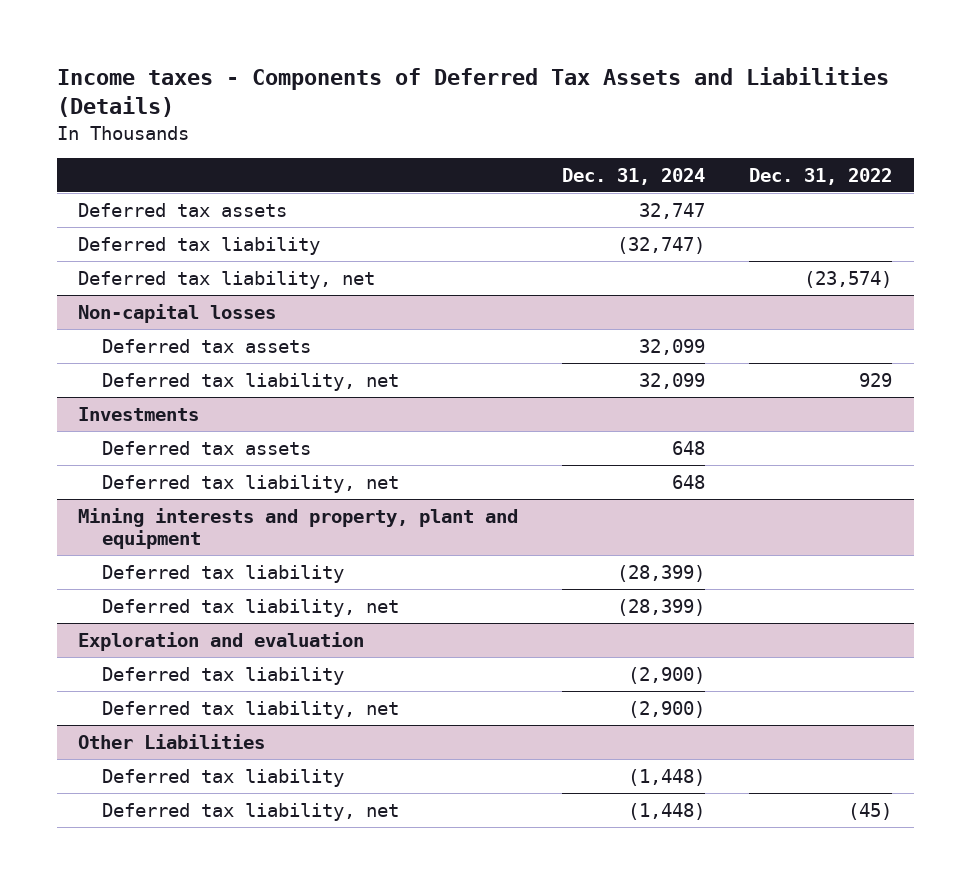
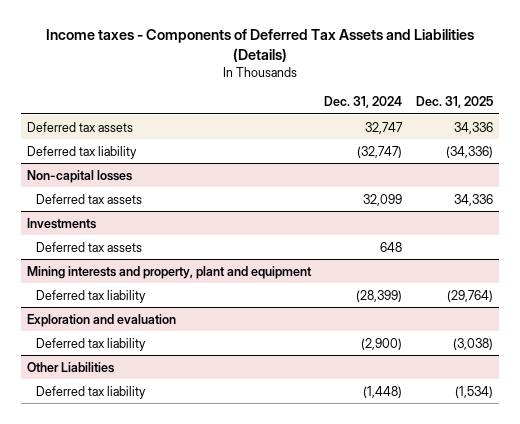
- | Dec. 31, 2024 | Dec. 31, 2022
+ | Dec. 31, 2024 | Dec. 31, 2025
- Deferred tax liability, net | | (23,574)
@ Non-capital losses
- Deferred tax liability, net | 32,099 | 929
@ Investments
- Deferred tax liability, net | 648 |
@ Mining interests and property, plant and equipment
- Deferred tax liability, net | (28,399) |
@ Exploration and evaluation
- Deferred tax liability, net | (2,900) |
@ Other Liabilities
- Deferred tax liability, net | (1,448) | (45)

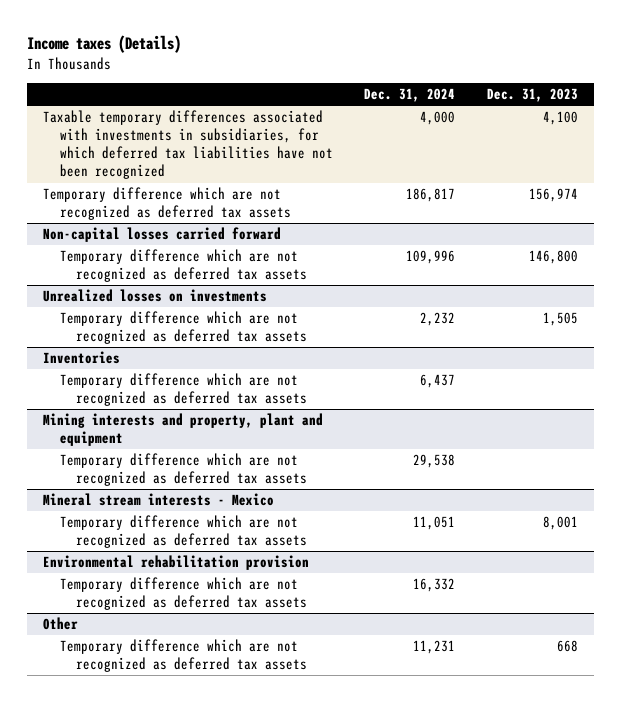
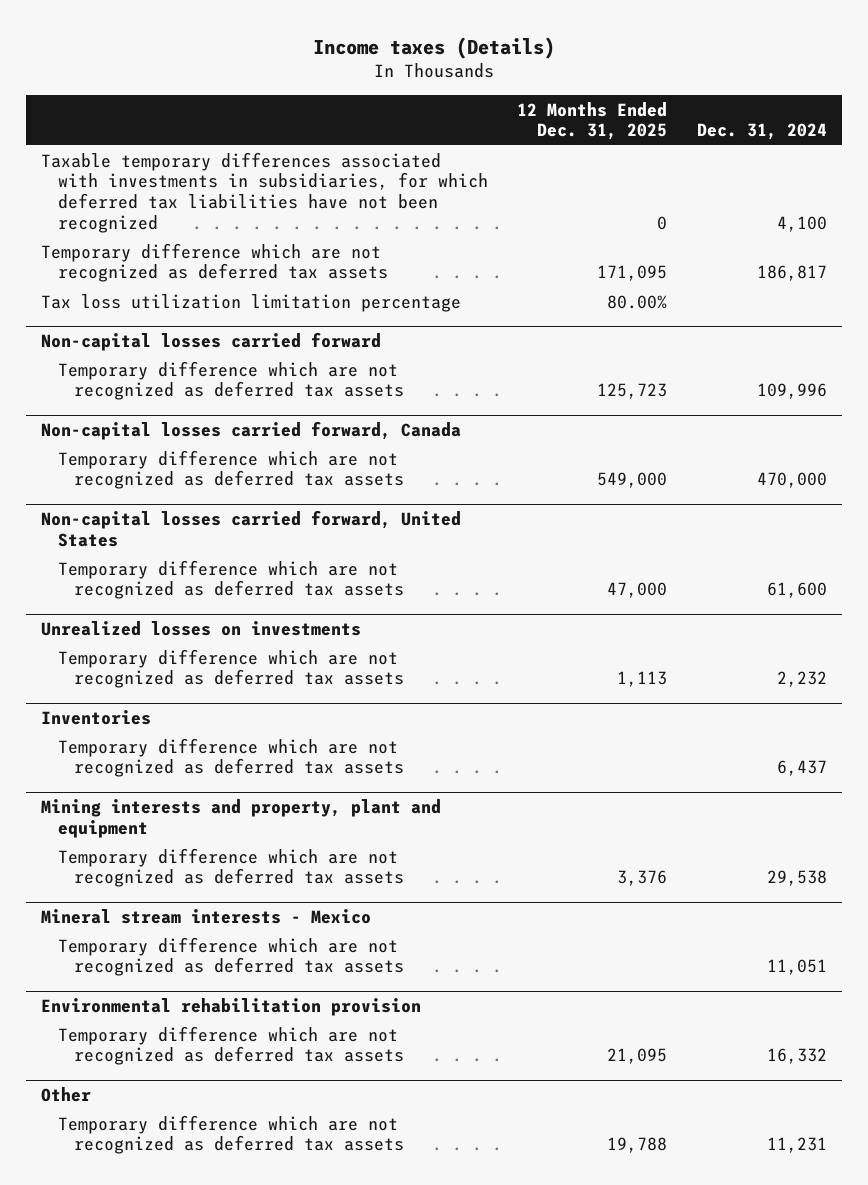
- | Dec. 31, 2024 | Dec. 31, 2023
+ | 12 Months Ended Dec. 31, 2025 | Dec. 31, 2024
- Taxable temporary differences associated with investments in subsidiaries, for which deferred tax liabilities have not been recognized | 4,000 | 4,100
+ Taxable temporary differences associated with investments in subsidiaries, for which deferred tax liabilities have not been recognized | 0 | 4,100
+ Tax loss utilization limitation percentage | 80.00% |
+ Non-capital losses carried forward, Canada
+ Temporary difference which are not recognized as deferred tax assets | 549,000 | 470,000
+ Non-capital losses carried forward, United States
+ Temporary difference which are not recognized as deferred tax assets | 47,000 | 61,600

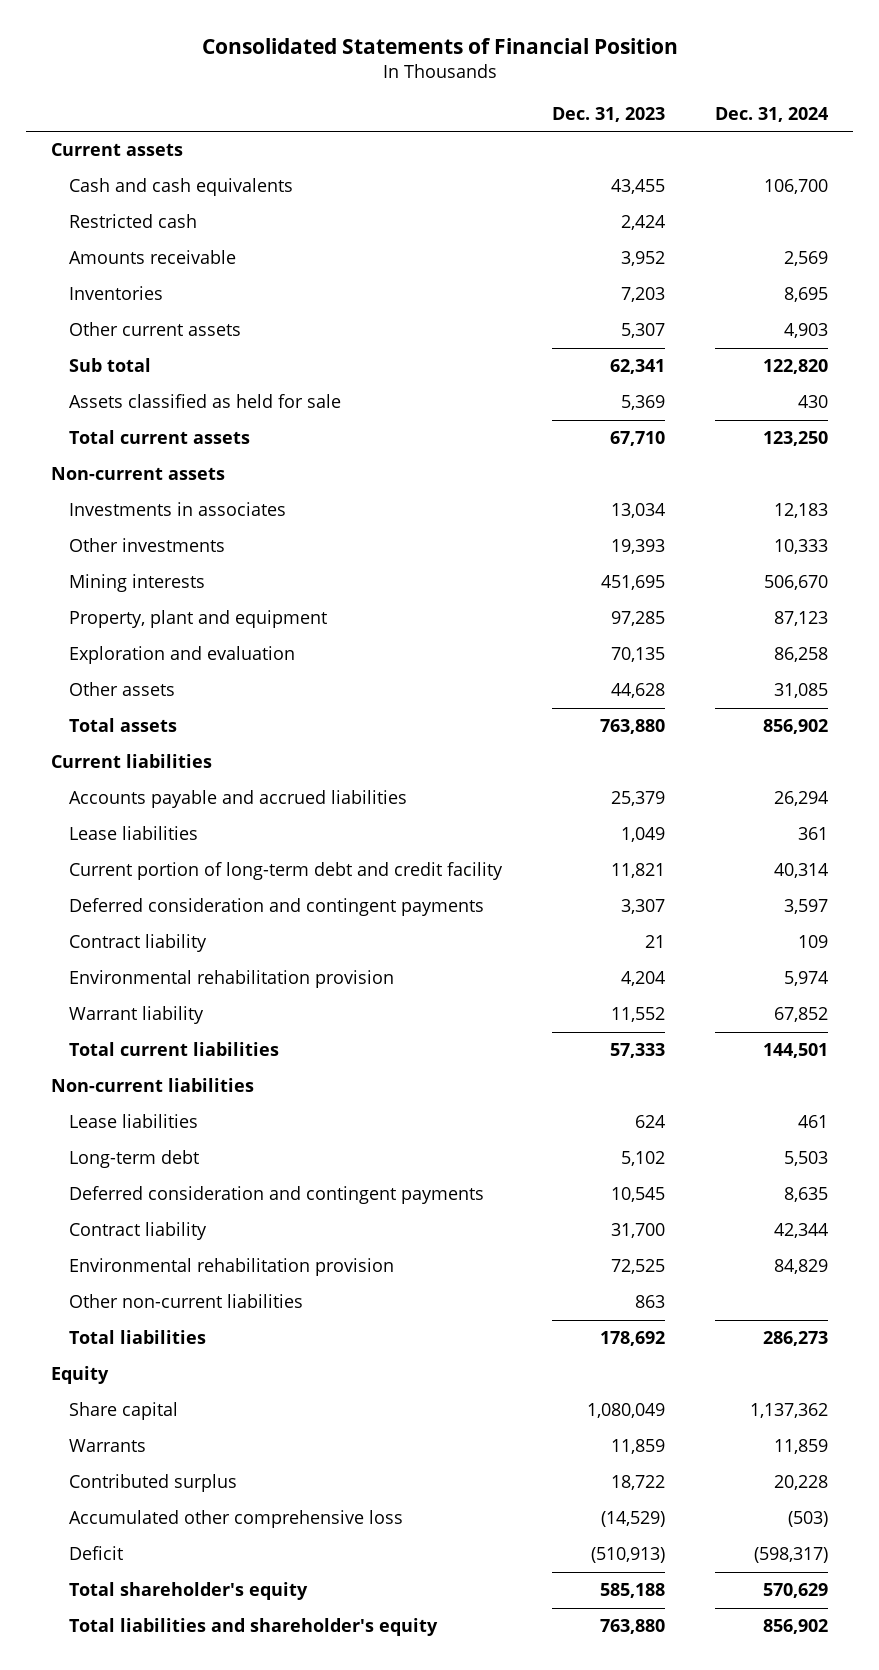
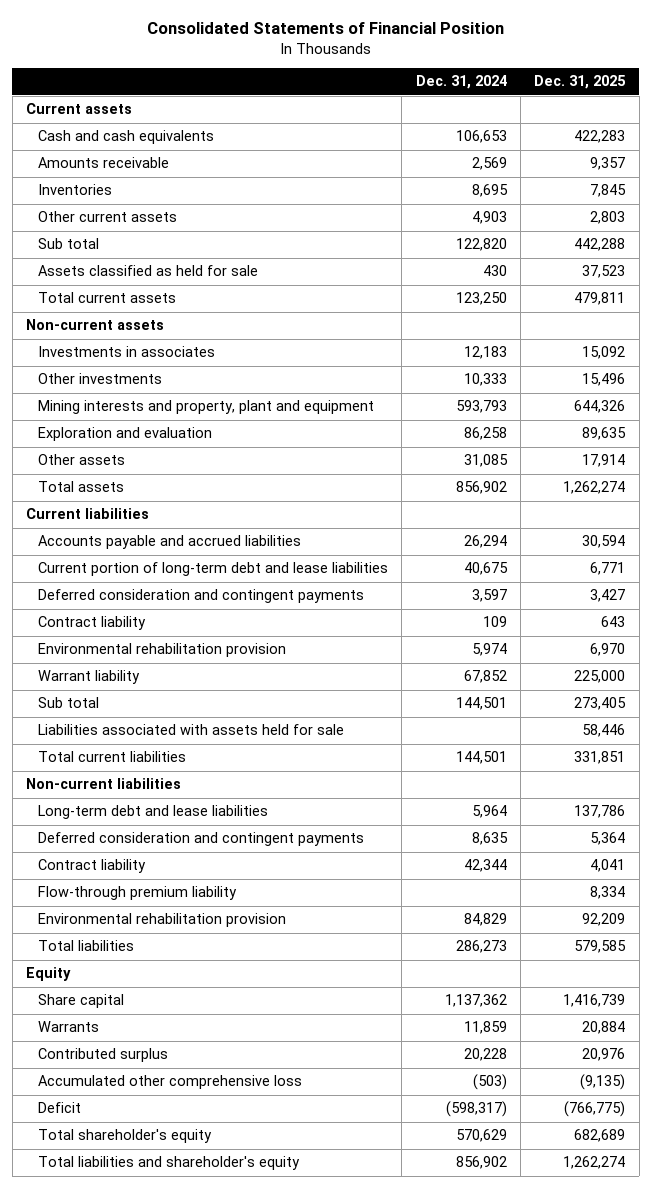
- | Dec. 31, 2023 | Dec. 31, 2024
+ | Dec. 31, 2024 | Dec. 31, 2025
- Cash and cash equivalents | 43,455 | 106,700
- Restricted cash | 2,424 |
+ Cash and cash equivalents | 106,653 | 422,283
- Mining interests | 451,695 | 506,670
- Property, plant and equipment | 97,285 | 87,123
+ Mining interests and property, plant and equipment | 593,793 | 644,326
- Lease liabilities | 1,049 | 361
- Current portion of long-term debt and credit facility | 11,821 | 40,314
+ Current portion of long-term debt and lease liabilities | 40,675 | 6,771
+ Sub total | 144,501 | 273,405
+ Liabilities associated with assets held for sale | | 58,446
- Lease liabilities | 624 | 461
- Long-term debt | 5,102 | 5,503
+ Long-term debt and lease liabilities | 5,964 | 137,786
+ Flow-through premium liability | | 8,334
- Other non-current liabilities | 863 |

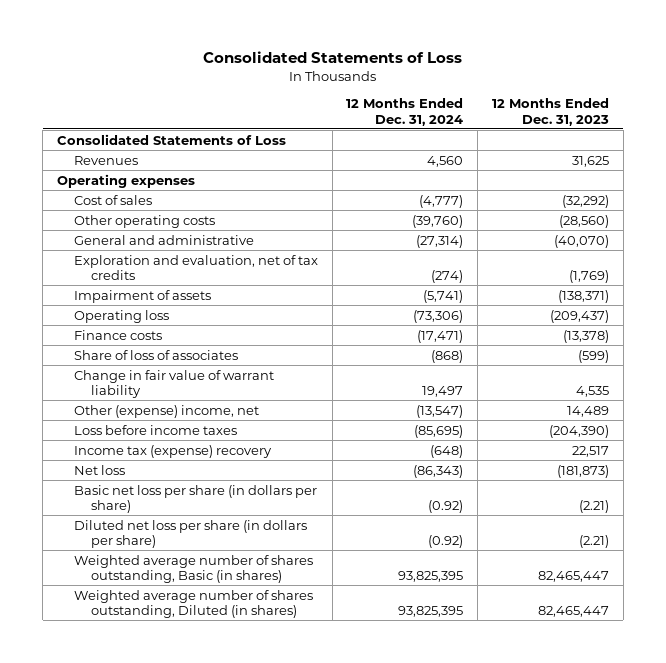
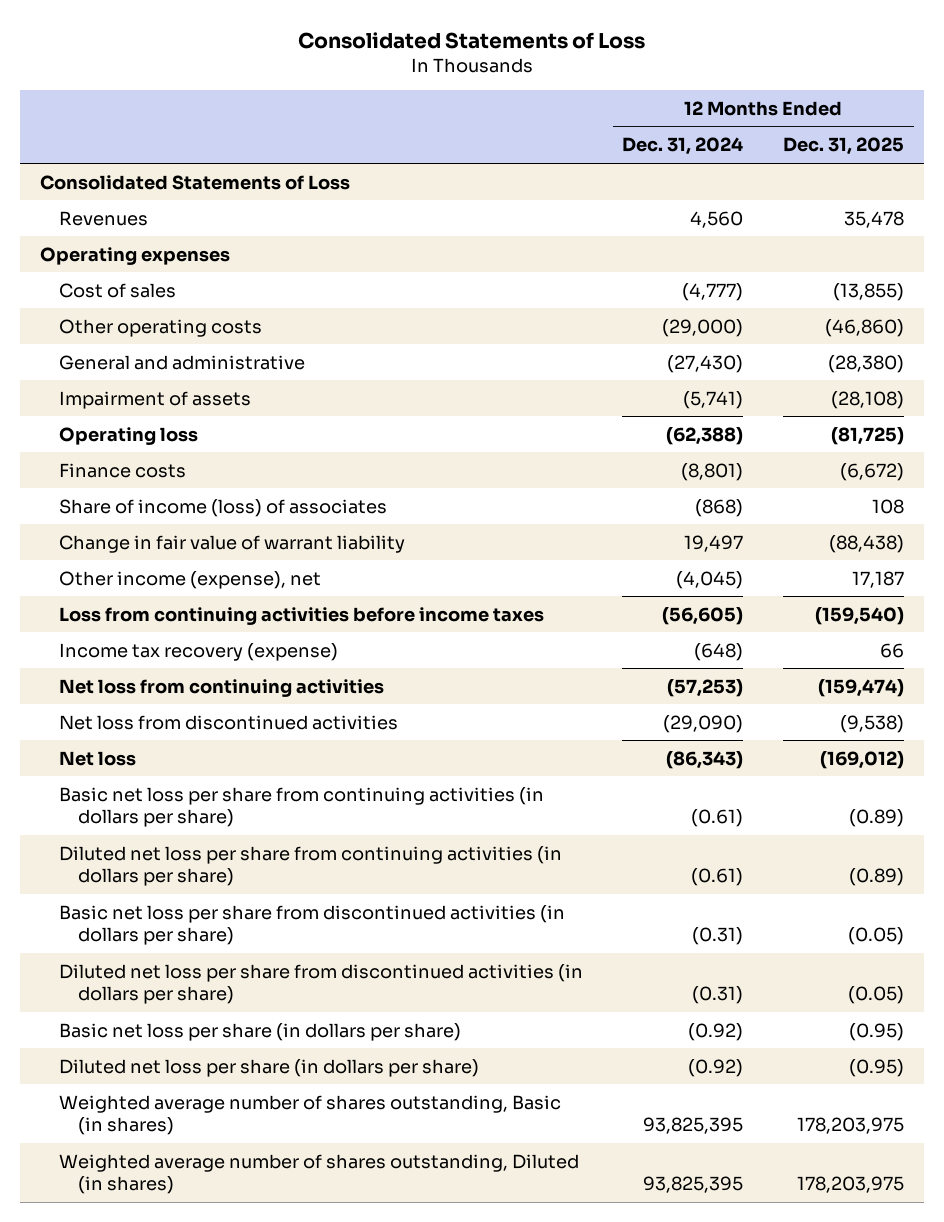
- | 12 Months Ended Dec. 31, 2024 | 12 Months Ended Dec. 31, 2023
+ | 12 Months Ended Dec. 31, 2024 | 12 Months Ended Dec. 31, 2025
- Other operating costs | (39,760) | (28,560)
- General and administrative | (27,314) | (40,070)
- Exploration and evaluation, net of tax credits | (274) | (1,769)
+ Other operating costs | (29,000) | (46,860)
+ General and administrative | (27,430) | (28,380)
- Operating loss | (73,306) | (209,437)
- Finance costs | (17,471) | (13,378)
- Share of loss of associates | (868) | (599)
+ Operating loss | (62,388) | (81,725)
+ Finance costs | (8,801) | (6,672)
+ Share of income (loss) of associates | (868) | 108
- Other (expense) income, net | (13,547) | 14,489
- Loss before income taxes | (85,695) | (204,390)
- Income tax (expense) recovery | (648) | 22,517
+ Other income (expense), net | (4,045) | 17,187
+ Loss from continuing activities before income taxes | (56,605) | (159,540)
+ Income tax recovery (expense) | (648) | 66
+ Net loss from continuing activities | (57,253) | (159,474)
+ Net loss from discontinued activities | (29,090) | (9,538)
+ Basic net loss per share from continuing activities (in dollars per share) | (0.61) | (0.89)
+ Diluted net loss per share from continuing activities (in dollars per share) | (0.61) | (0.89)
+ Basic net loss per share from discontinued activities (in dollars per share) | (0.31) | (0.05)
+ Diluted net loss per share from discontinued activities (in dollars per share) | (0.31) | (0.05)

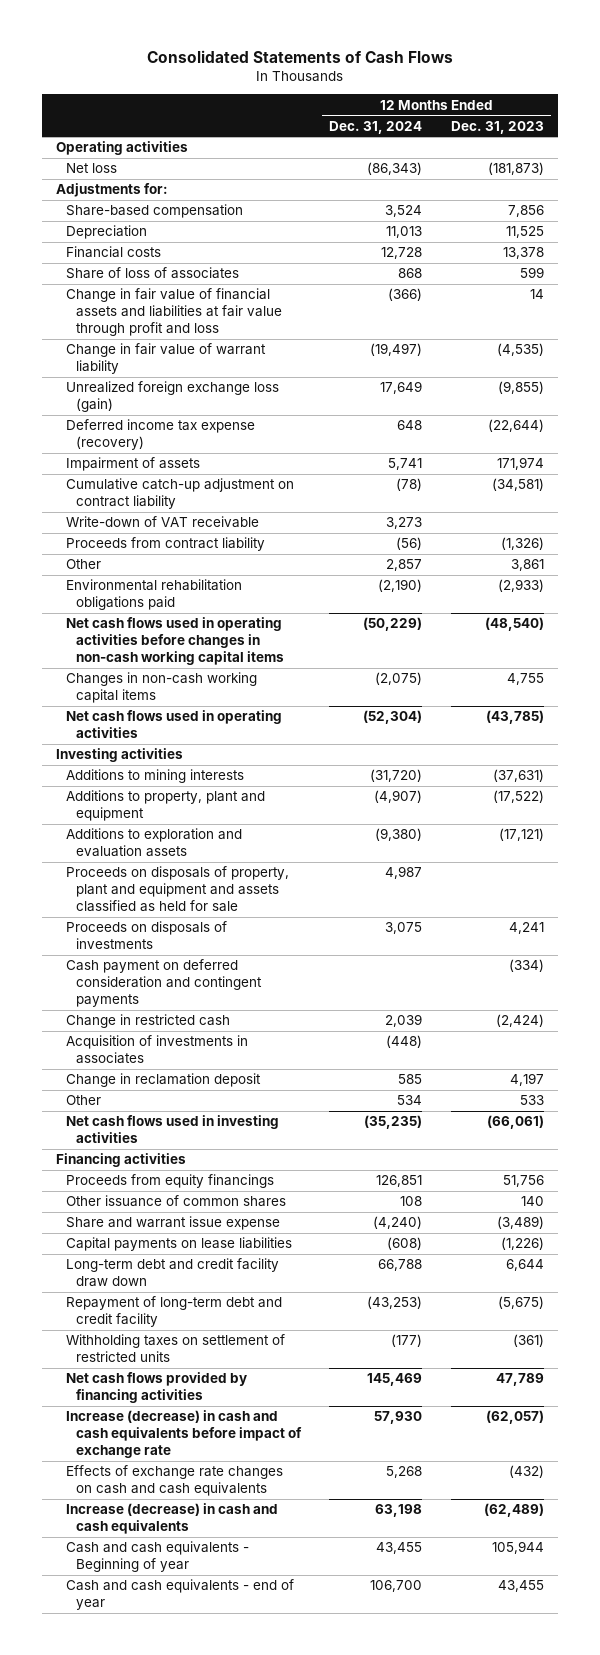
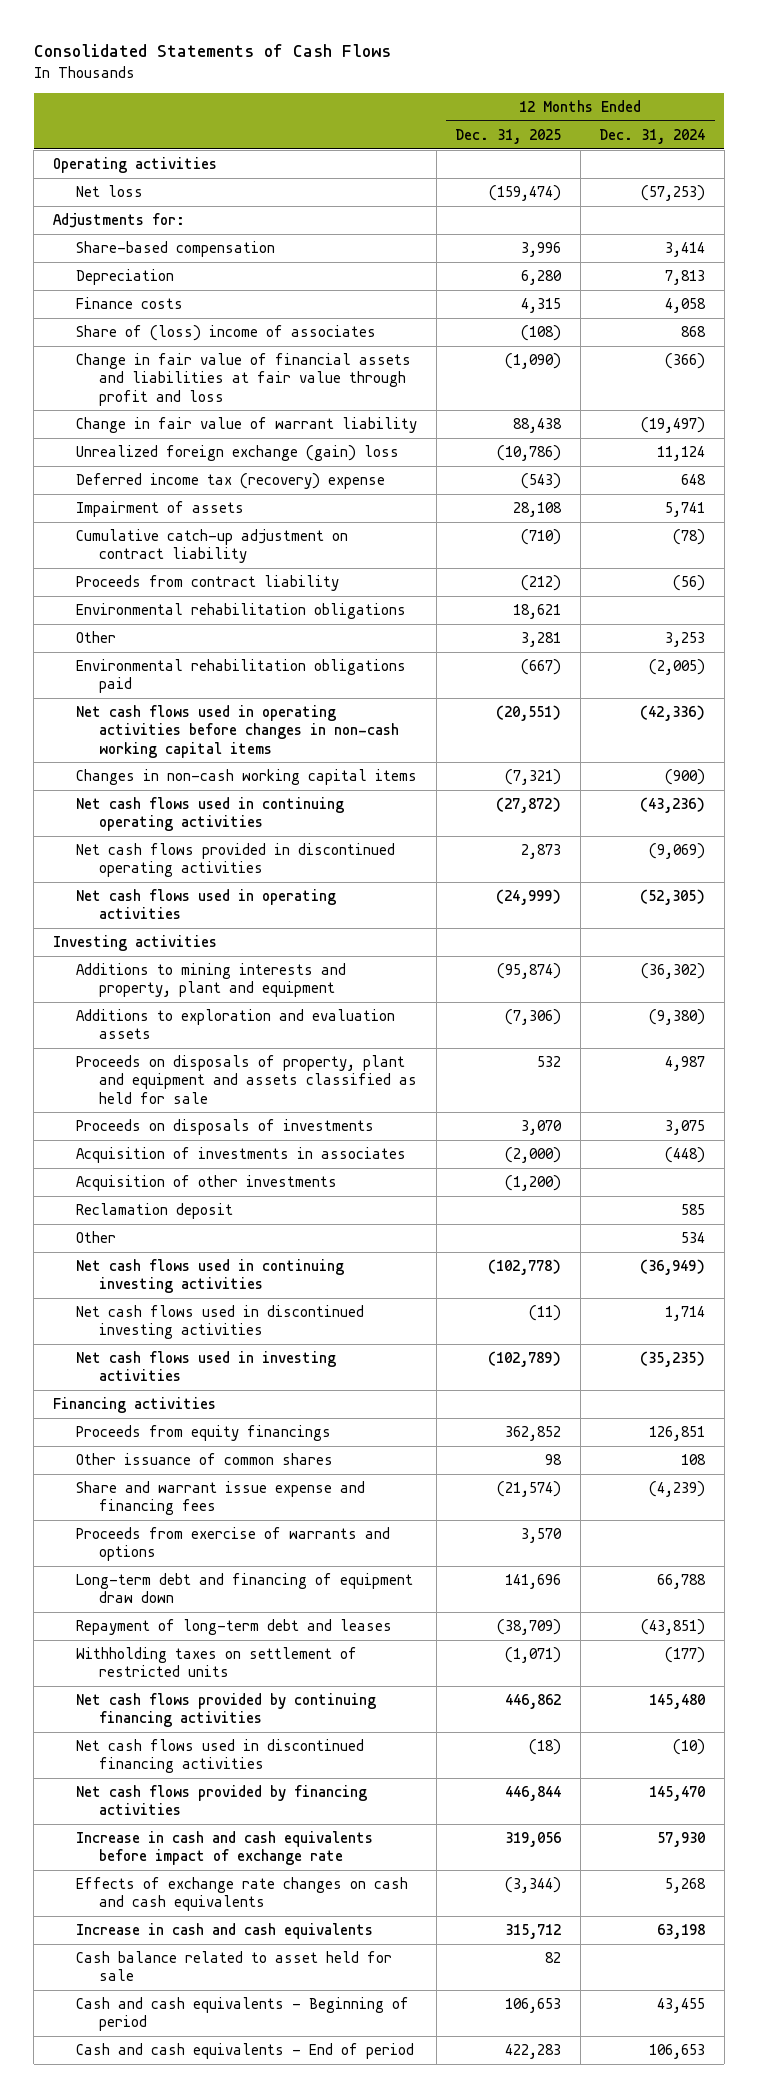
- | 12 Months Ended Dec. 31, 2024 | 12 Months Ended Dec. 31, 2023
+ | 12 Months Ended Dec. 31, 2025 | 12 Months Ended Dec. 31, 2024
- Net loss | (86,343) | (181,873)
+ Net loss | (159,474) | (57,253)
- Share-based compensation | 3,524 | 7,856
- Depreciation | 11,013 | 11,525
- Financial costs | 12,728 | 13,378
- Share of loss of associates | 868 | 599
+ Share-based compensation | 3,996 | 3,414
+ Depreciation | 6,280 | 7,813
+ Finance costs | 4,315 | 4,058
+ Share of (loss) income of associates | (108) | 868
- Unrealized foreign exchange loss (gain) | 17,649 | (9,855)
- Deferred income tax expense (recovery) | 648 | (22,644)
+ Unrealized foreign exchange (gain) loss | (10,786) | 11,124
+ Deferred income tax (recovery) expense | (543) | 648
- Write-down of VAT receivable | 3,273 |
- Other | 2,857 | 3,861
- Environmental rehabilitation obligations paid | (2,190) | (2,933)
- Net cash flows used in operating activities before changes in non-cash working capital items | (50,229) | (48,540)
- Changes in non-cash working capital items | (2,075) | 4,755
- Net cash flows used in operating activities | (52,304) | (43,785)
+ Environmental rehabilitation obligations | 18,621 |
+ Other | 3,281 | 3,253
+ Environmental rehabilitation obligations paid | (667) | (2,005)
+ Net cash flows used in operating activities before changes in non-cash working capital items | (20,551) | (42,336)
+ Changes in non-cash working capital items | (7,321) | (900)
+ Net cash flows used in continuing operating activities | (27,872) | (43,236)
+ Net cash flows provided in discontinued operating activities | 2,873 | (9,069)
+ Net cash flows used in operating activities | (24,999) | (52,305)
- Additions to mining interests | (31,720) | (37,631)
- Additions to property, plant and equipment | (4,907) | (17,522)
+ Additions to mining interests and property, plant and equipment | (95,874) | (36,302)
- Cash payment on deferred consideration and contingent payments | | (334)
- Change in restricted cash | 2,039 | (2,424)
- Change in reclamation deposit | 585 | 4,197
+ Acquisition of other investments | (1,200) |
+ Reclamation deposit | | 585
+ Net cash flows used in continuing investing activities | (102,778) | (36,949)
+ Net cash flows used in discontinued investing activities | (11) | 1,714
- Share and warrant issue expense | (4,240) | (3,489)
- Capital payments on lease liabilities | (608) | (1,226)
- Long-term debt and credit facility draw down | 66,788 | 6,644
- Repayment of long-term debt and credit facility | (43,253) | (5,675)
+ Share and warrant issue expense and financing fees | (21,574) | (4,239)
+ Proceeds from exercise of warrants and options | 3,570 |
+ Long-term debt and financing of equipment draw down | 141,696 | 66,788
+ Repayment of long-term debt and leases | (38,709) | (43,851)
- Net cash flows provided by financing activities | 145,469 | 47,789
- Increase (decrease) in cash and cash equivalents before impact of exchange rate | 57,930 | (62,057)
+ Net cash flows provided by continuing financing activities | 446,862 | 145,480
+ Net cash flows used in discontinued financing activities | (18) | (10)
+ Net cash flows provided by financing activities | 446,844 | 145,470
+ Increase in cash and cash equivalents before impact of exchange rate | 319,056 | 57,930
- Increase (decrease) in cash and cash equivalents | 63,198 | (62,489)
- Cash and cash equivalents - Beginning of year | 43,455 | 105,944
- Cash and cash equivalents - end of year | 106,700 | 43,455
+ Increase in cash and cash equivalents | 315,712 | 63,198
+ Cash balance related to asset held for sale | 82 |
+ Cash and cash equivalents - Beginning of period | 106,653 | 43,455
+ Cash and cash equivalents - End of period | 422,283 | 106,653

